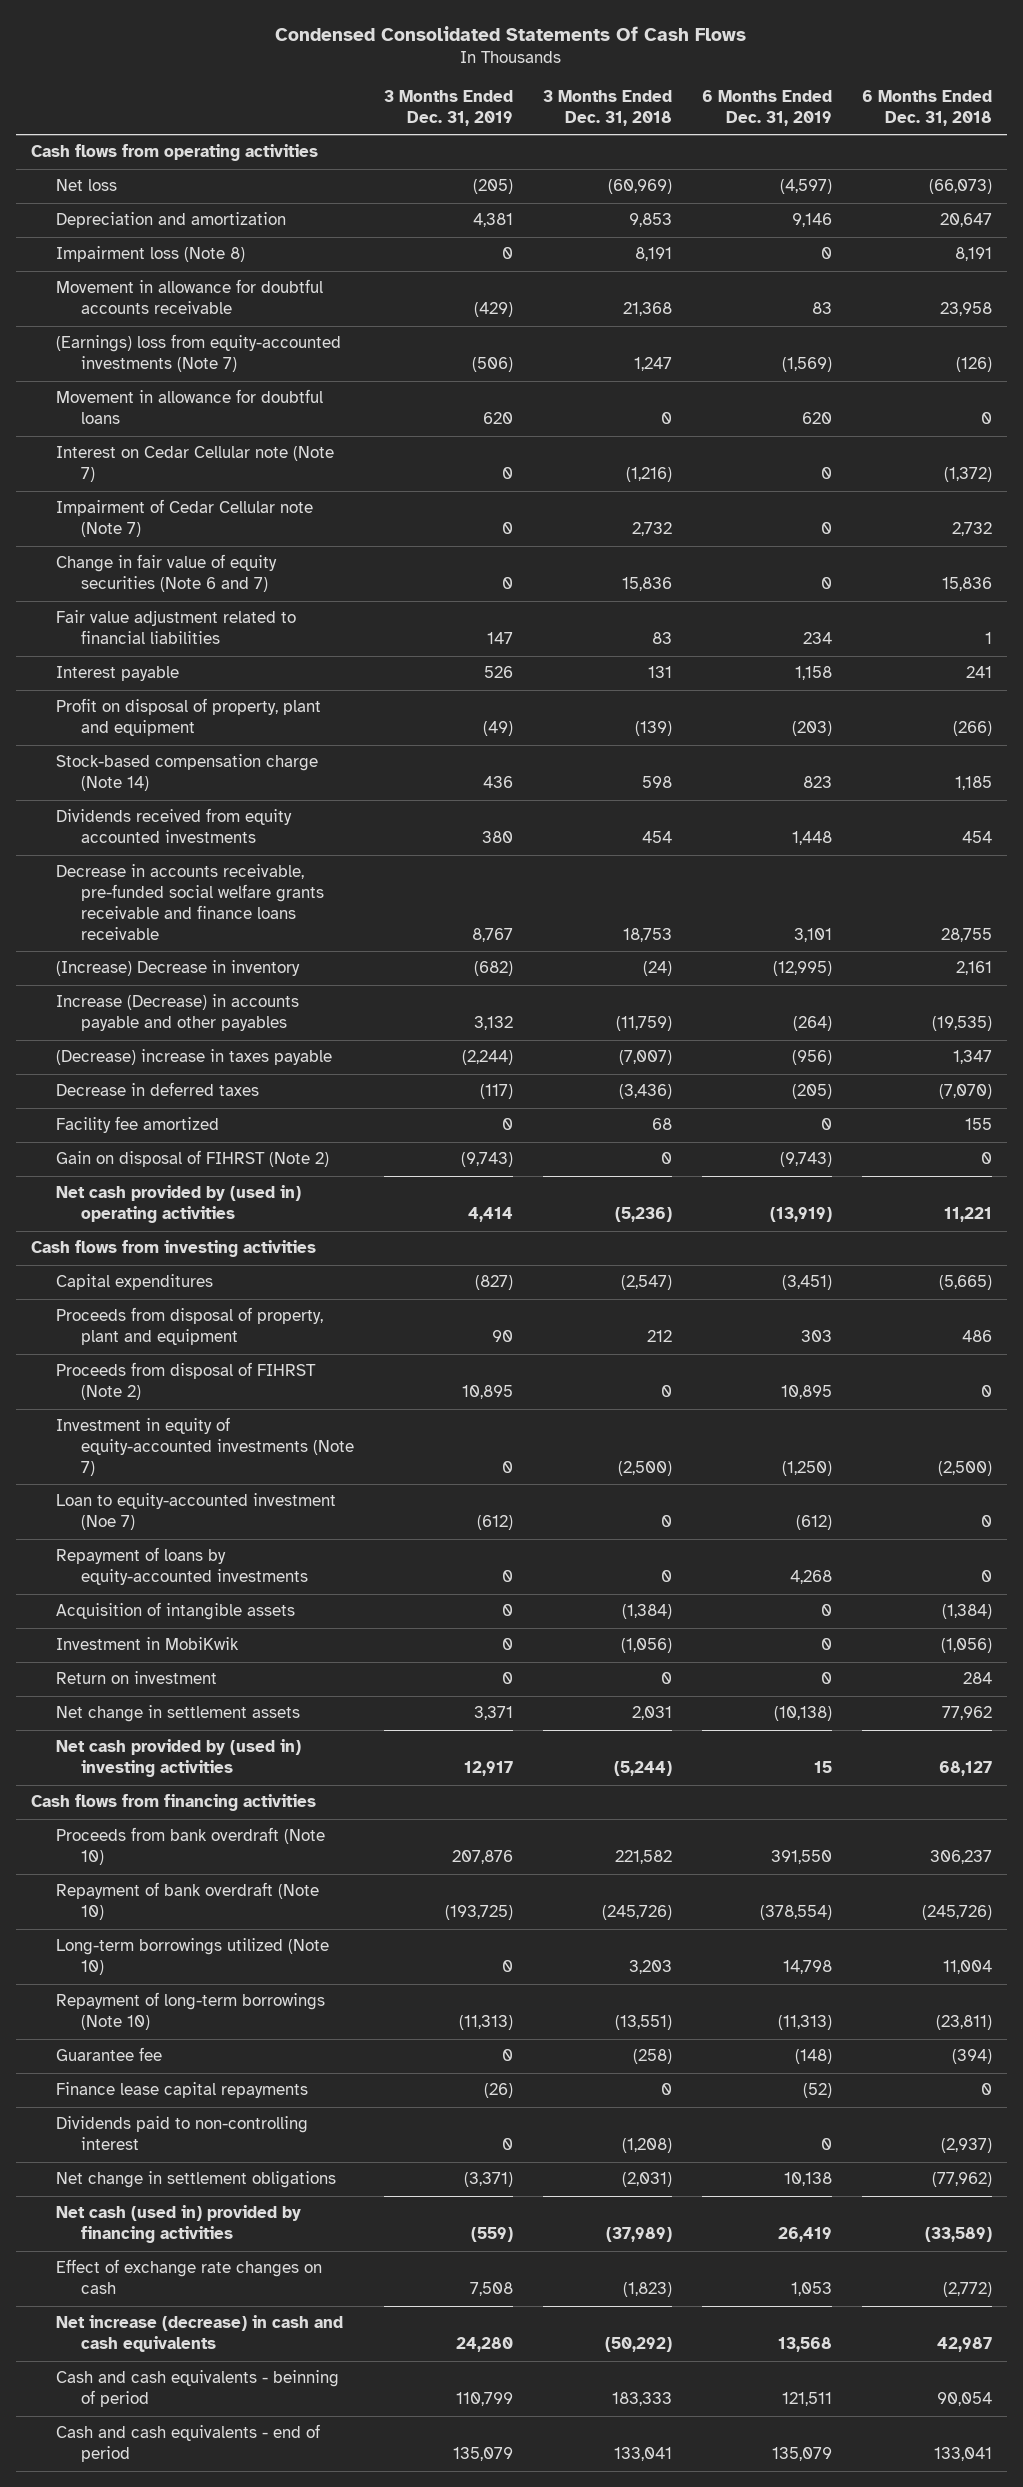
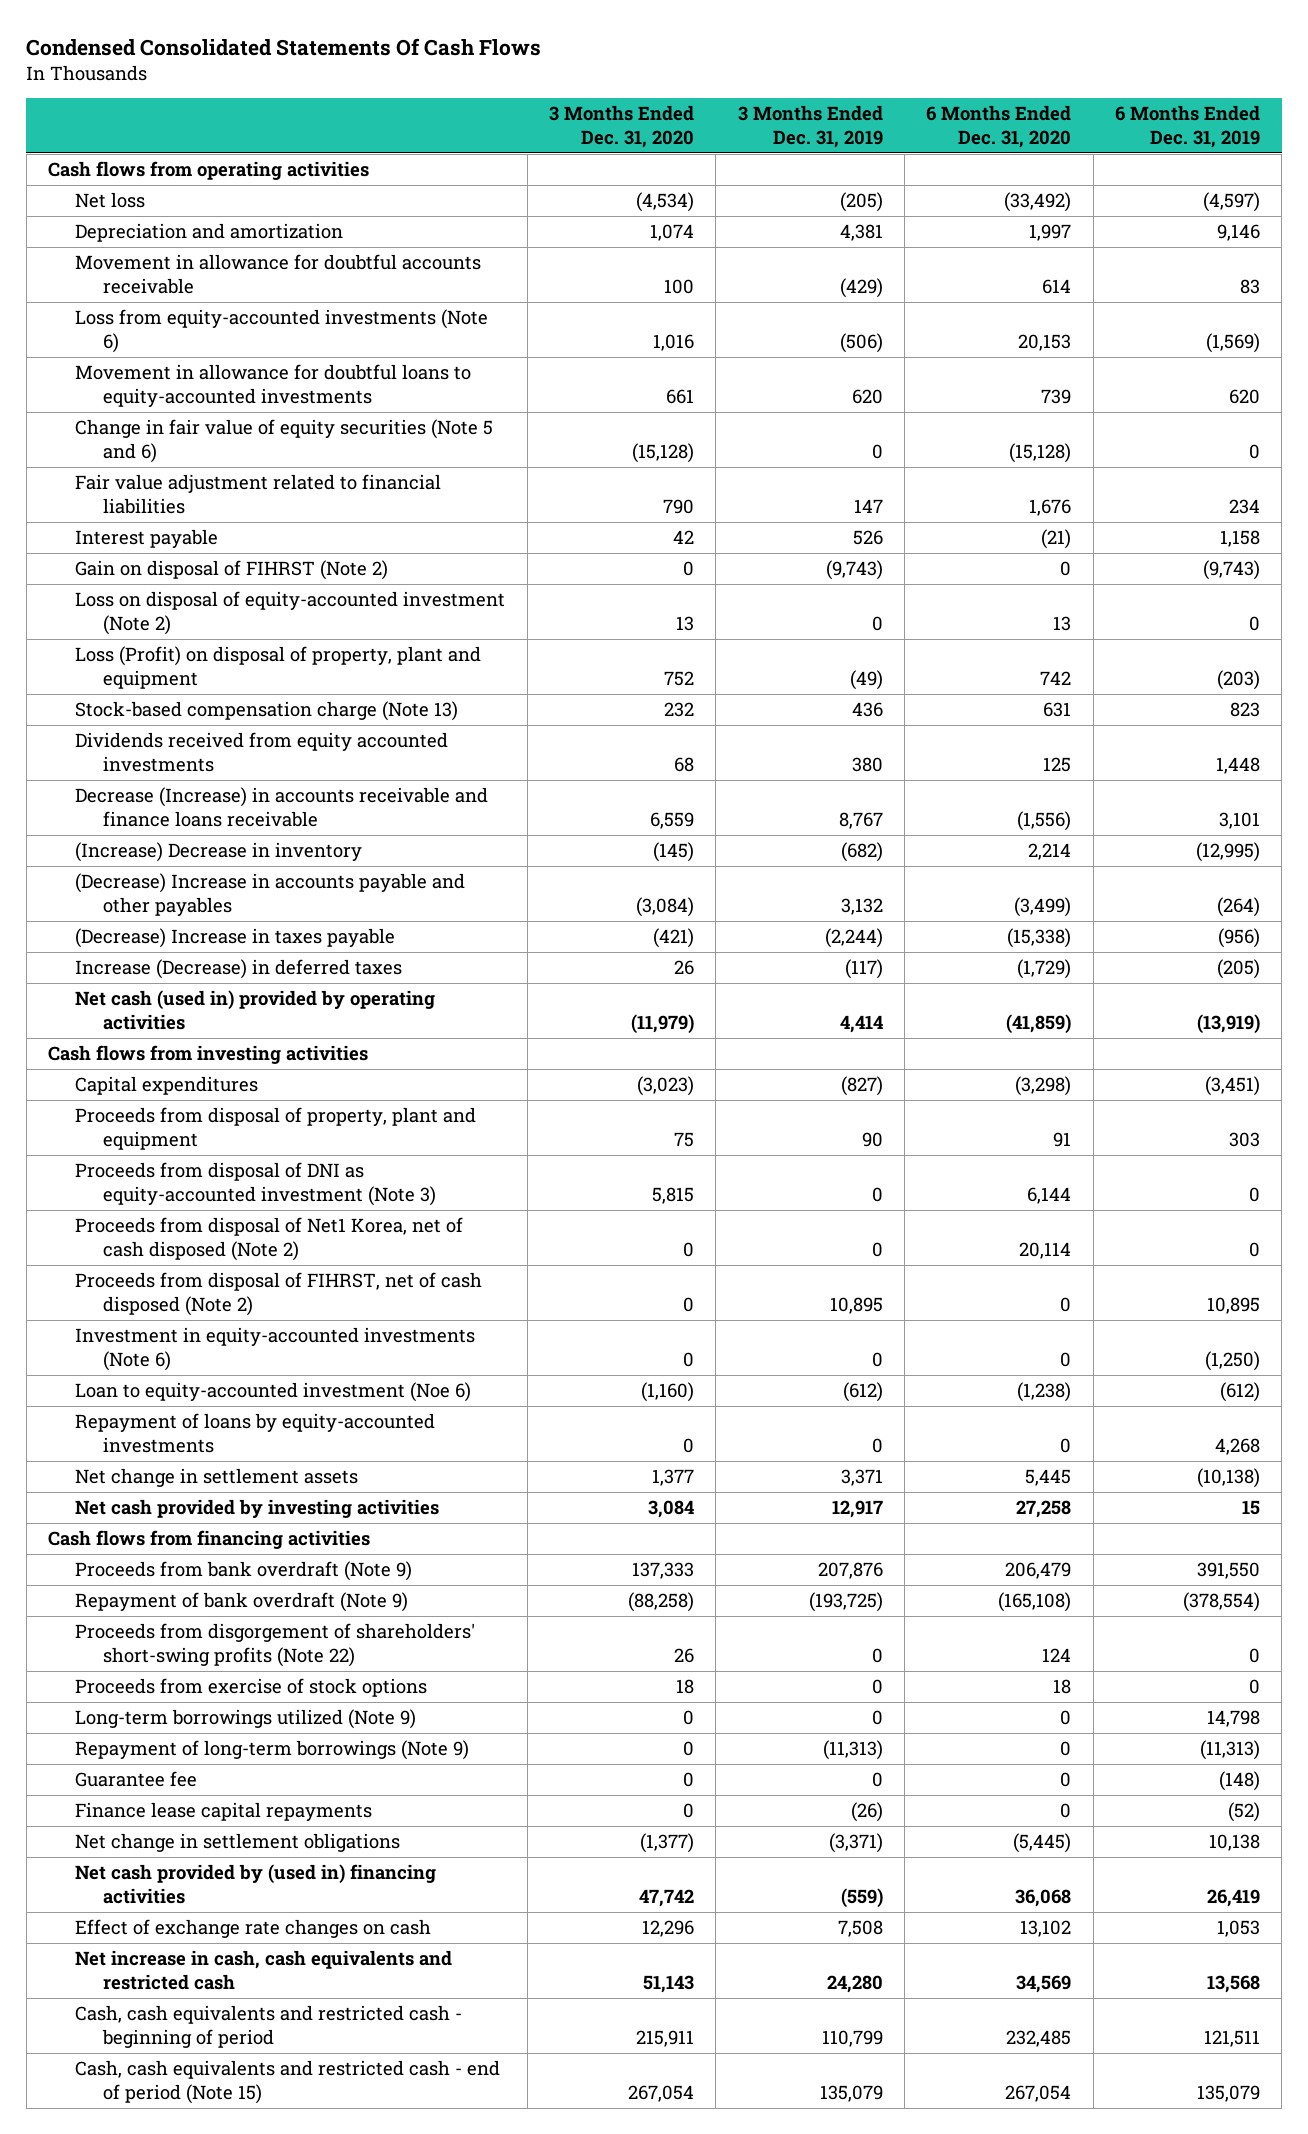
- | 3 Months Ended Dec. 31, 2019 | 3 Months Ended Dec. 31, 2018 | 6 Months Ended Dec. 31, 2019 | 6 Months Ended Dec. 31, 2018
+ | 3 Months Ended Dec. 31, 2020 | 3 Months Ended Dec. 31, 2019 | 6 Months Ended Dec. 31, 2020 | 6 Months Ended Dec. 31, 2019
- Impairment loss (Note 8) | 0 | 8,191 | 0 | 8,191
- (Earnings) loss from equity-accounted investments (Note 7) | (506) | 1,247 | (1,569) | (126)
- Movement in allowance for doubtful loans | 620 | 0 | 620 | 0
- Interest on Cedar Cellular note (Note 7) | 0 | (1,216) | 0 | (1,372)
- Impairment of Cedar Cellular note (Note 7) | 0 | 2,732 | 0 | 2,732
- Change in fair value of equity securities (Note 6 and 7) | 0 | 15,836 | 0 | 15,836
+ Loss from equity-accounted investments (Note 6) | 1,016 | (506) | 20,153 | (1,569)
+ Movement in allowance for doubtful loans to equity-accounted investments | 661 | 620 | 739 | 620
+ Change in fair value of equity securities (Note 5 and 6) | (15,128) | 0 | (15,128) | 0
- Profit on disposal of property, plant and equipment | (49) | (139) | (203) | (266)
- Stock-based compensation charge (Note 14) | 436 | 598 | 823 | 1,185
moved up: Gain on disposal of FIHRST (Note 2) | 0 | (9,743) | 0 | (9,743)
+ Loss on disposal of equity-accounted investment (Note 2) | 13 | 0 | 13 | 0
+ Loss (Profit) on disposal of property, plant and equipment | 752 | (49) | 742 | (203)
+ Stock-based compensation charge (Note 13) | 232 | 436 | 631 | 823
- Decrease in accounts receivable, pre-funded social welfare grants receivable and finance loans receivable | 8,767 | 18,753 | 3,101 | 28,755
+ Decrease (Increase) in accounts receivable and finance loans receivable | 6,559 | 8,767 | (1,556) | 3,101
- Increase (Decrease) in accounts payable and other payables | 3,132 | (11,759) | (264) | (19,535)
- (Decrease) increase in taxes payable | (2,244) | (7,007) | (956) | 1,347
- Decrease in deferred taxes | (117) | (3,436) | (205) | (7,070)
- Facility fee amortized | 0 | 68 | 0 | 155
- Net cash provided by (used in) operating activities | 4,414 | (5,236) | (13,919) | 11,221
+ (Decrease) Increase in accounts payable and other payables | (3,084) | 3,132 | (3,499) | (264)
+ (Decrease) Increase in taxes payable | (421) | (2,244) | (15,338) | (956)
+ Increase (Decrease) in deferred taxes | 26 | (117) | (1,729) | (205)
+ Net cash (used in) provided by operating activities | (11,979) | 4,414 | (41,859) | (13,919)
- Proceeds from disposal of FIHRST (Note 2) | 10,895 | 0 | 10,895 | 0
- Investment in equity of equity-accounted investments (Note 7) | 0 | (2,500) | (1,250) | (2,500)
- Loan to equity-accounted investment (Noe 7) | (612) | 0 | (612) | 0
+ Proceeds from disposal of DNI as equity-accounted investment (Note 3) | 5,815 | 0 | 6,144 | 0
+ Proceeds from disposal of Net1 Korea, net of cash disposed (Note 2) | 0 | 0 | 20,114 | 0
+ Proceeds from disposal of FIHRST, net of cash disposed (Note 2) | 0 | 10,895 | 0 | 10,895
+ Investment in equity-accounted investments (Note 6) | 0 | 0 | 0 | (1,250)
+ Loan to equity-accounted investment (Noe 6) | (1,160) | (612) | (1,238) | (612)
- Acquisition of intangible assets | 0 | (1,384) | 0 | (1,384)
- Investment in MobiKwik | 0 | (1,056) | 0 | (1,056)
- Return on investment | 0 | 0 | 0 | 284
- Net cash provided by (used in) investing activities | 12,917 | (5,244) | 15 | 68,127
+ Net cash provided by investing activities | 3,084 | 12,917 | 27,258 | 15
- Proceeds from bank overdraft (Note 10) | 207,876 | 221,582 | 391,550 | 306,237
- Repayment of bank overdraft (Note 10) | (193,725) | (245,726) | (378,554) | (245,726)
- Long-term borrowings utilized (Note 10) | 0 | 3,203 | 14,798 | 11,004
- Repayment of long-term borrowings (Note 10) | (11,313) | (13,551) | (11,313) | (23,811)
+ Proceeds from bank overdraft (Note 9) | 137,333 | 207,876 | 206,479 | 391,550
+ Repayment of bank overdraft (Note 9) | (88,258) | (193,725) | (165,108) | (378,554)
+ Proceeds from disgorgement of shareholders' short-swing profits (Note 22) | 26 | 0 | 124 | 0
+ Proceeds from exercise of stock options | 18 | 0 | 18 | 0
+ Long-term borrowings utilized (Note 9) | 0 | 0 | 0 | 14,798
+ Repayment of long-term borrowings (Note 9) | 0 | (11,313) | 0 | (11,313)
- Dividends paid to non-controlling interest | 0 | (1,208) | 0 | (2,937)
- Net cash (used in) provided by financing activities | (559) | (37,989) | 26,419 | (33,589)
+ Net cash provided by (used in) financing activities | 47,742 | (559) | 36,068 | 26,419
- Net increase (decrease) in cash and cash equivalents | 24,280 | (50,292) | 13,568 | 42,987
- Cash and cash equivalents - beinning of period | 110,799 | 183,333 | 121,511 | 90,054
- Cash and cash equivalents - end of period | 135,079 | 133,041 | 135,079 | 133,041
+ Net increase in cash, cash equivalents and restricted cash | 51,143 | 24,280 | 34,569 | 13,568
+ Cash, cash equivalents and restricted cash - beginning of period | 215,911 | 110,799 | 232,485 | 121,511
+ Cash, cash equivalents and restricted cash - end of period (Note 15) | 267,054 | 135,079 | 267,054 | 135,079

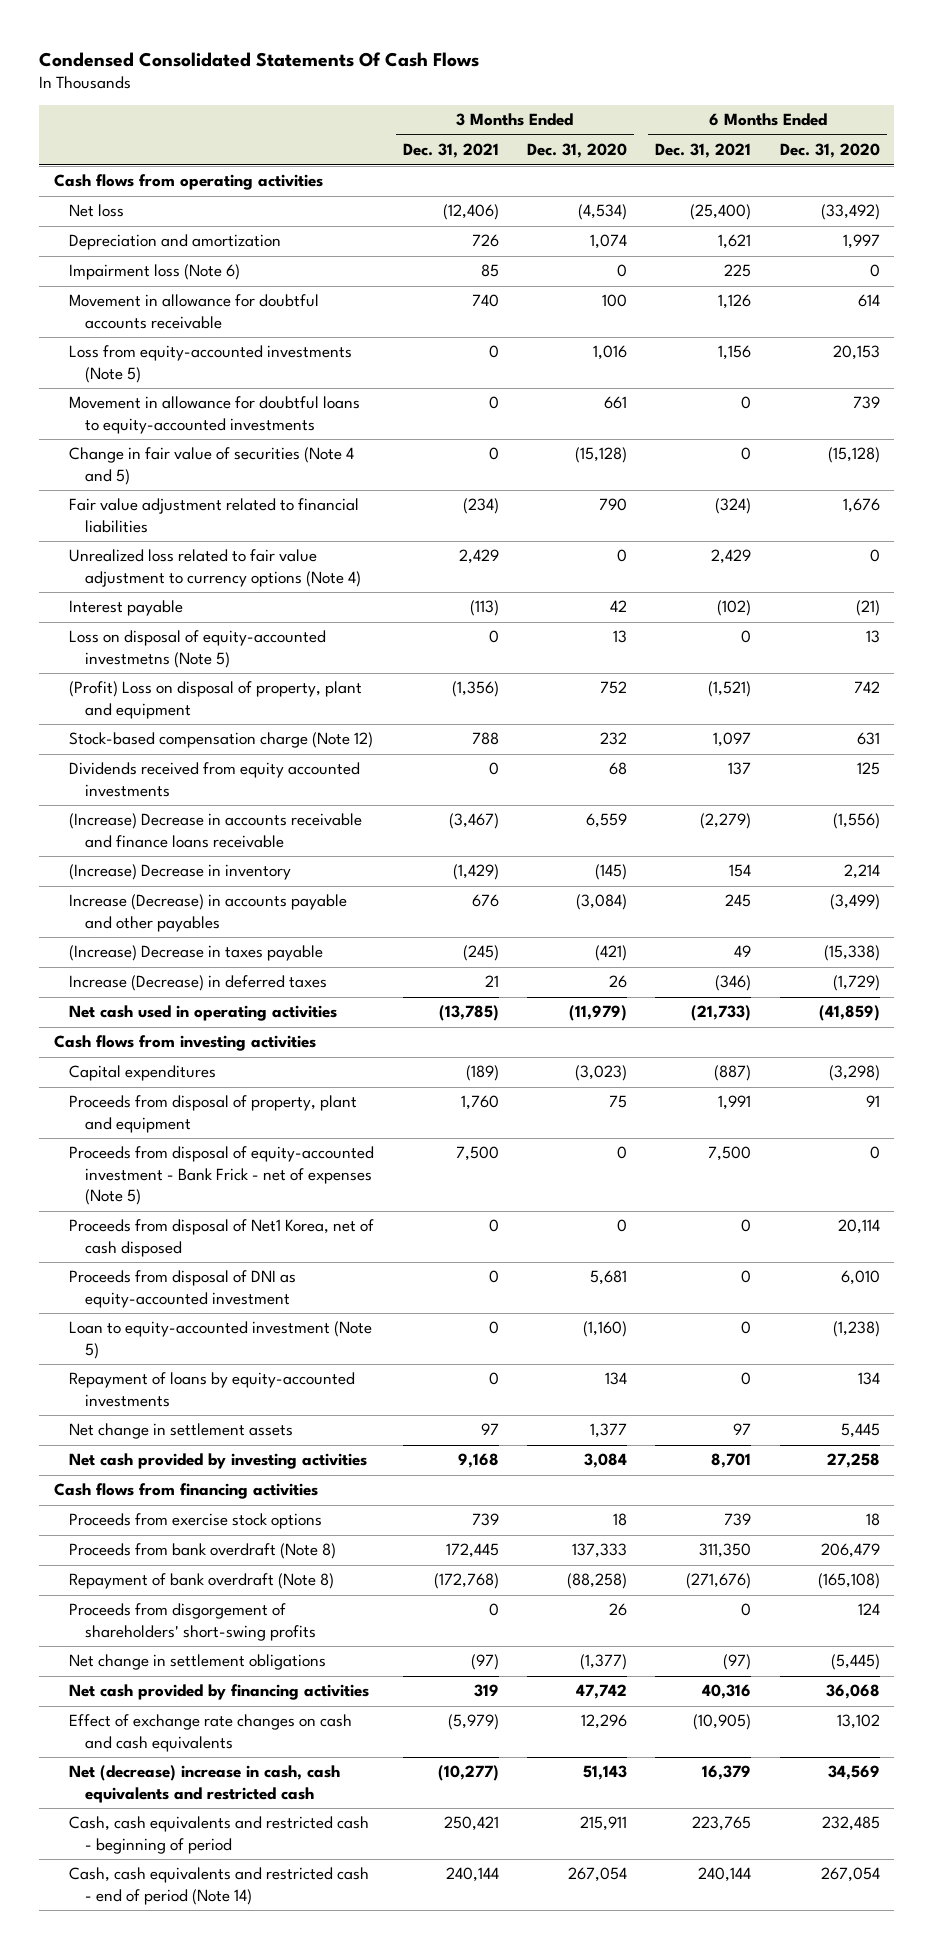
- | 3 Months Ended Dec. 31, 2020 | 3 Months Ended Dec. 31, 2019 | 6 Months Ended Dec. 31, 2020 | 6 Months Ended Dec. 31, 2019
+ | 3 Months Ended Dec. 31, 2021 | 3 Months Ended Dec. 31, 2020 | 6 Months Ended Dec. 31, 2021 | 6 Months Ended Dec. 31, 2020
+ Impairment loss (Note 6) | 85 | 0 | 225 | 0
- Loss from equity-accounted investments (Note 6) | 1,016 | (506) | 20,153 | (1,569)
+ Loss from equity-accounted investments (Note 5) | 0 | 1,016 | 1,156 | 20,153
- Change in fair value of equity securities (Note 5 and 6) | (15,128) | 0 | (15,128) | 0
+ Change in fair value of securities (Note 4 and 5) | 0 | (15,128) | 0 | (15,128)
+ Unrealized loss related to fair value adjustment to currency options (Note 4) | 2,429 | 0 | 2,429 | 0
- Gain on disposal of FIHRST (Note 2) | 0 | (9,743) | 0 | (9,743)
- Loss on disposal of equity-accounted investment (Note 2) | 13 | 0 | 13 | 0
- Loss (Profit) on disposal of property, plant and equipment | 752 | (49) | 742 | (203)
- Stock-based compensation charge (Note 13) | 232 | 436 | 631 | 823
+ Loss on disposal of equity-accounted investmetns (Note 5) | 0 | 13 | 0 | 13
+ (Profit) Loss on disposal of property, plant and equipment | (1,356) | 752 | (1,521) | 742
+ Stock-based compensation charge (Note 12) | 788 | 232 | 1,097 | 631
- Decrease (Increase) in accounts receivable and finance loans receivable | 6,559 | 8,767 | (1,556) | 3,101
+ (Increase) Decrease in accounts receivable and finance loans receivable | (3,467) | 6,559 | (2,279) | (1,556)
- (Decrease) Increase in accounts payable and other payables | (3,084) | 3,132 | (3,499) | (264)
- (Decrease) Increase in taxes payable | (421) | (2,244) | (15,338) | (956)
+ Increase (Decrease) in accounts payable and other payables | 676 | (3,084) | 245 | (3,499)
+ (Increase) Decrease in taxes payable | (245) | (421) | 49 | (15,338)
- Net cash (used in) provided by operating activities | (11,979) | 4,414 | (41,859) | (13,919)
+ Net cash used in operating activities | (13,785) | (11,979) | (21,733) | (41,859)
- Proceeds from disposal of DNI as equity-accounted investment (Note 3) | 5,815 | 0 | 6,144 | 0
- Proceeds from disposal of Net1 Korea, net of cash disposed (Note 2) | 0 | 0 | 20,114 | 0
- Proceeds from disposal of FIHRST, net of cash disposed (Note 2) | 0 | 10,895 | 0 | 10,895
- Investment in equity-accounted investments (Note 6) | 0 | 0 | 0 | (1,250)
- Loan to equity-accounted investment (Noe 6) | (1,160) | (612) | (1,238) | (612)
- Repayment of loans by equity-accounted investments | 0 | 0 | 0 | 4,268
+ Proceeds from disposal of equity-accounted investment - Bank Frick - net of expenses (Note 5) | 7,500 | 0 | 7,500 | 0
+ Proceeds from disposal of Net1 Korea, net of cash disposed | 0 | 0 | 0 | 20,114
+ Proceeds from disposal of DNI as equity-accounted investment | 0 | 5,681 | 0 | 6,010
+ Loan to equity-accounted investment (Note 5) | 0 | (1,160) | 0 | (1,238)
+ Repayment of loans by equity-accounted investments | 0 | 134 | 0 | 134
- Proceeds from bank overdraft (Note 9) | 137,333 | 207,876 | 206,479 | 391,550
- Repayment of bank overdraft (Note 9) | (88,258) | (193,725) | (165,108) | (378,554)
- Proceeds from disgorgement of shareholders' short-swing profits (Note 22) | 26 | 0 | 124 | 0
- Proceeds from exercise of stock options | 18 | 0 | 18 | 0
- Long-term borrowings utilized (Note 9) | 0 | 0 | 0 | 14,798
- Repayment of long-term borrowings (Note 9) | 0 | (11,313) | 0 | (11,313)
- Guarantee fee | 0 | 0 | 0 | (148)
- Finance lease capital repayments | 0 | (26) | 0 | (52)
+ Proceeds from exercise stock options | 739 | 18 | 739 | 18
+ Proceeds from bank overdraft (Note 8) | 172,445 | 137,333 | 311,350 | 206,479
+ Repayment of bank overdraft (Note 8) | (172,768) | (88,258) | (271,676) | (165,108)
+ Proceeds from disgorgement of shareholders' short-swing profits | 0 | 26 | 0 | 124
- Net cash provided by (used in) financing activities | 47,742 | (559) | 36,068 | 26,419
- Effect of exchange rate changes on cash | 12,296 | 7,508 | 13,102 | 1,053
- Net increase in cash, cash equivalents and restricted cash | 51,143 | 24,280 | 34,569 | 13,568
+ Net cash provided by financing activities | 319 | 47,742 | 40,316 | 36,068
+ Effect of exchange rate changes on cash and cash equivalents | (5,979) | 12,296 | (10,905) | 13,102
+ Net (decrease) increase in cash, cash equivalents and restricted cash | (10,277) | 51,143 | 16,379 | 34,569
- Cash, cash equivalents and restricted cash - end of period (Note 15) | 267,054 | 135,079 | 267,054 | 135,079
+ Cash, cash equivalents and restricted cash - end of period (Note 14) | 240,144 | 267,054 | 240,144 | 267,054

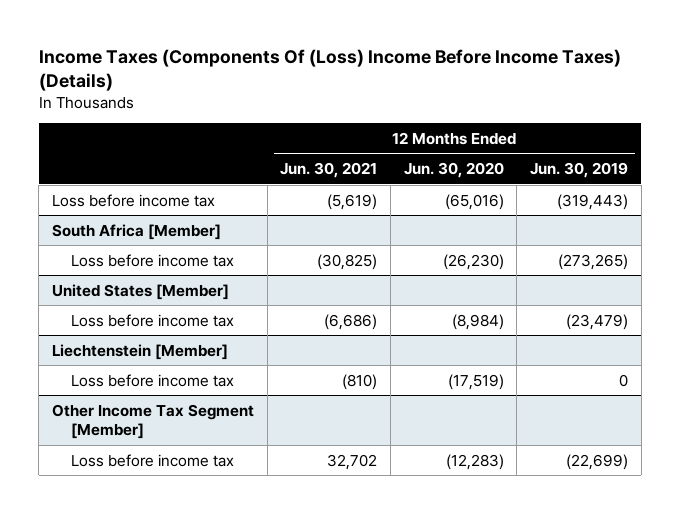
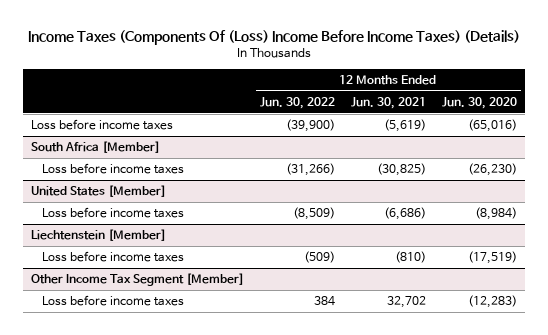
- | 12 Months Ended Jun. 30, 2021 | 12 Months Ended Jun. 30, 2020 | 12 Months Ended Jun. 30, 2019
+ | 12 Months Ended Jun. 30, 2022 | 12 Months Ended Jun. 30, 2021 | 12 Months Ended Jun. 30, 2020
- Loss before income tax | (5,619) | (65,016) | (319,443)
+ Loss before income taxes | (39,900) | (5,619) | (65,016)
@ South Africa [Member]
- Loss before income tax | (30,825) | (26,230) | (273,265)
+ Loss before income taxes | (31,266) | (30,825) | (26,230)
@ United States [Member]
- Loss before income tax | (6,686) | (8,984) | (23,479)
+ Loss before income taxes | (8,509) | (6,686) | (8,984)
@ Liechtenstein [Member]
- Loss before income tax | (810) | (17,519) | 0
+ Loss before income taxes | (509) | (810) | (17,519)
@ Other Income Tax Segment [Member]
- Loss before income tax | 32,702 | (12,283) | (22,699)
+ Loss before income taxes | 384 | 32,702 | (12,283)

